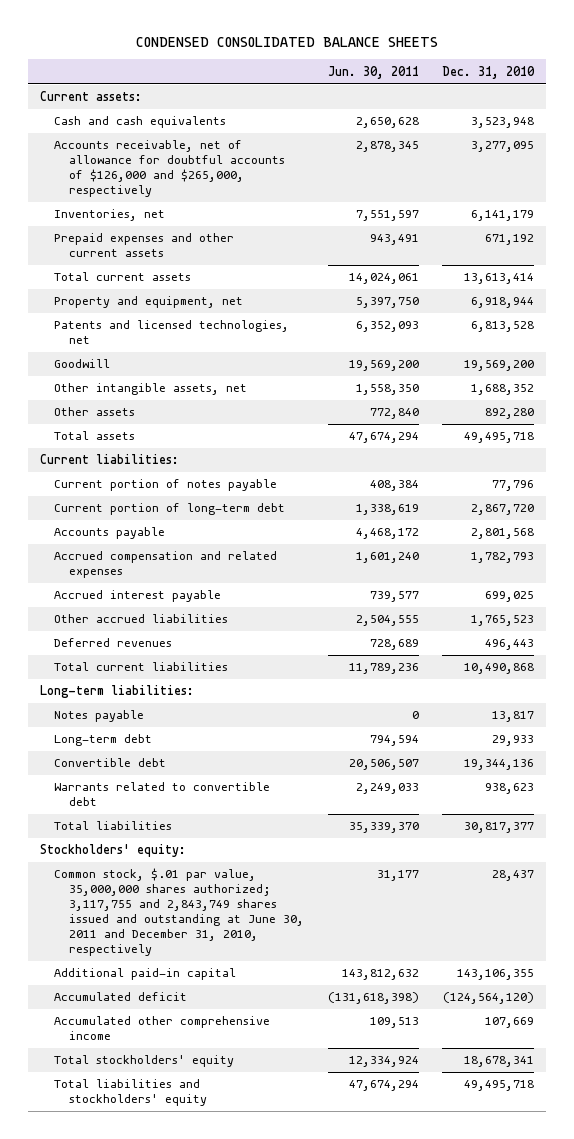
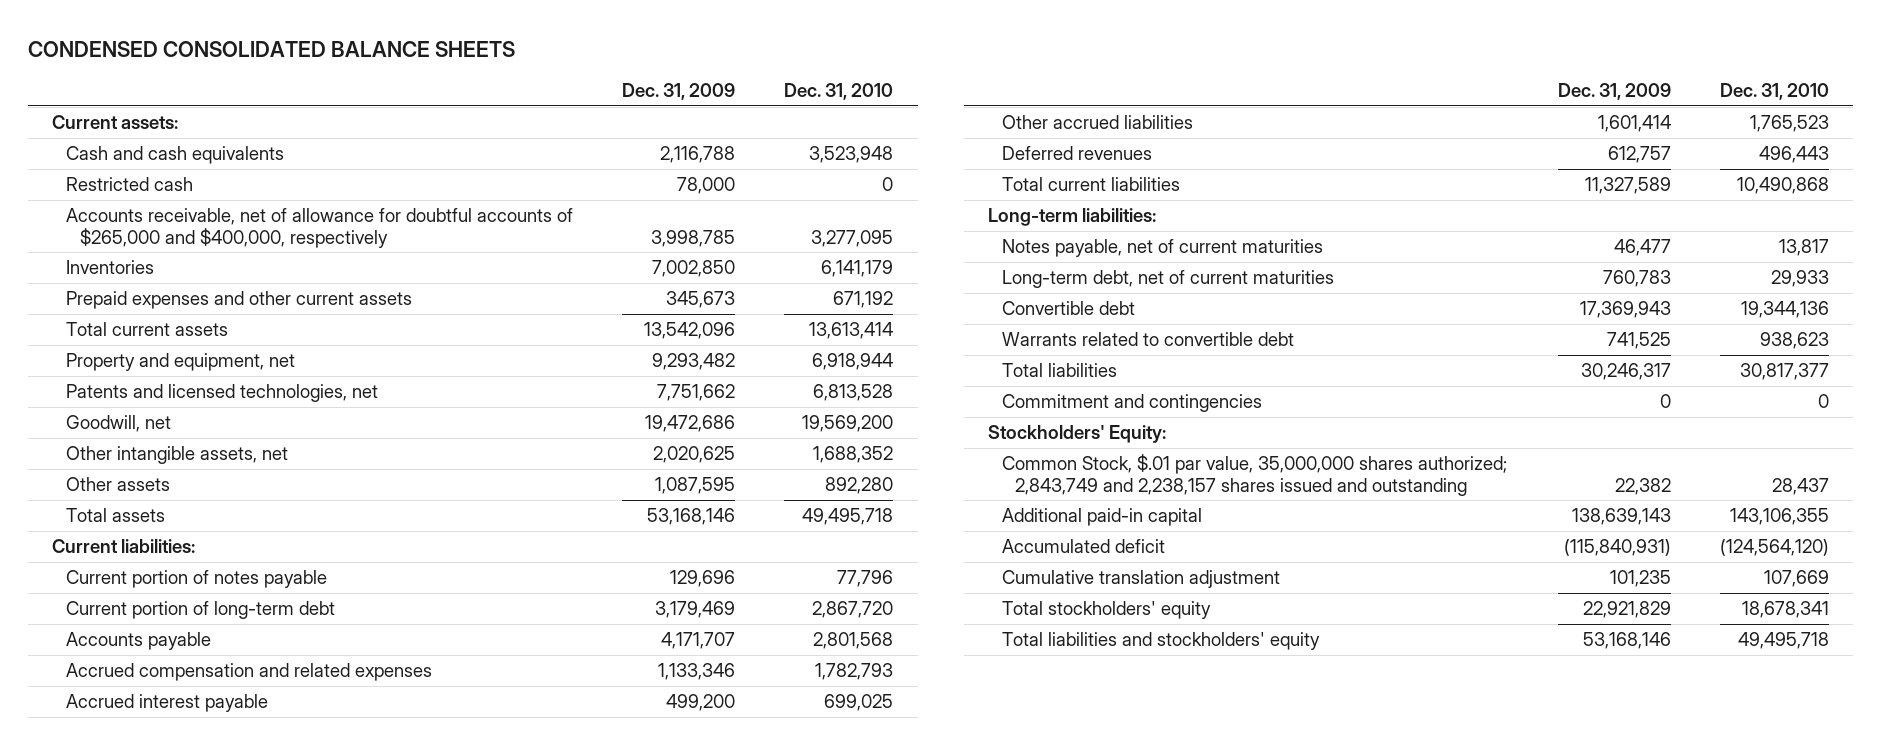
- | Jun. 30, 2011 | Dec. 31, 2010
+ | Dec. 31, 2009 | Dec. 31, 2010
- Accounts receivable, net of allowance for doubtful accounts of $126,000 and $265,000, respectively | 2,878,345 | 3,277,095
- Inventories, net | 7,551,597 | 6,141,179
+ Restricted cash | 78,000 | 0
+ Accounts receivable, net of allowance for doubtful accounts of $265,000 and $400,000, respectively | 3,998,785 | 3,277,095
+ Inventories | 7,002,850 | 6,141,179
- Goodwill | 19,569,200 | 19,569,200
+ Goodwill, net | 19,472,686 | 19,569,200
- Notes payable | 0 | 13,817
- Long-term debt | 794,594 | 29,933
+ Notes payable, net of current maturities | 46,477 | 13,817
+ Long-term debt, net of current maturities | 760,783 | 29,933
- Stockholders' equity:
- Common stock, $.01 par value, 35,000,000 shares authorized; 3,117,755 and 2,843,749 shares issued and outstanding at June 30, 2011 and December 31, 2010, respectively | 31,177 | 28,437
+ Commitment and contingencies | 0 | 0
+ Stockholders' Equity:
+ Common Stock, $.01 par value, 35,000,000 shares authorized; 2,843,749 and 2,238,157 shares issued and outstanding | 22,382 | 28,437
- Accumulated other comprehensive income | 109,513 | 107,669
+ Cumulative translation adjustment | 101,235 | 107,669

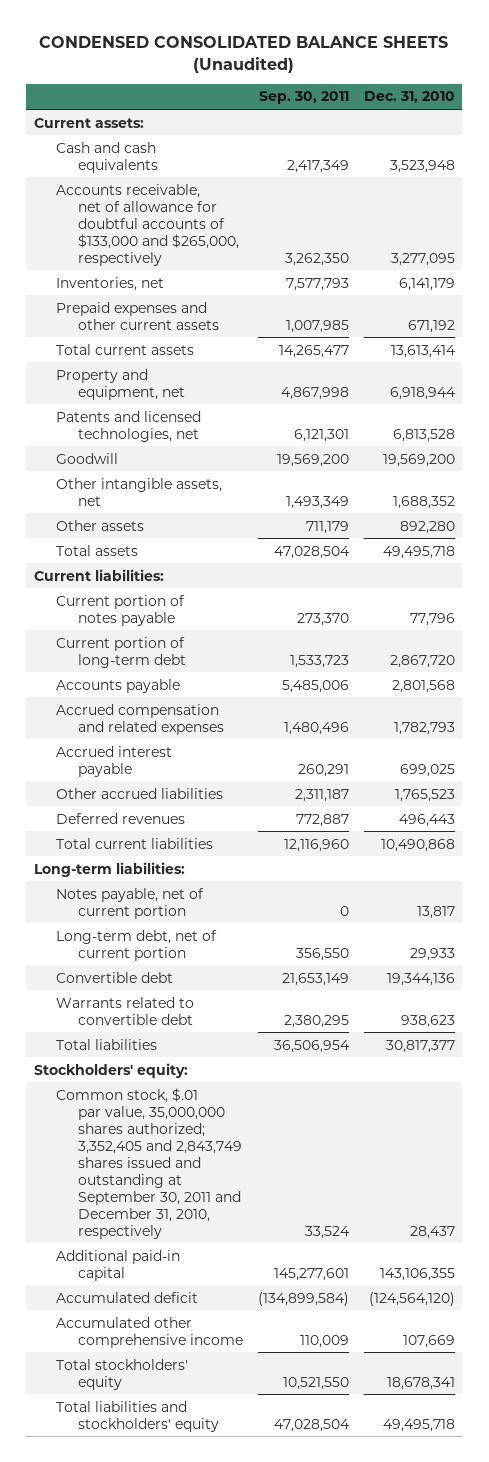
- CONDENSED CONSOLIDATED BALANCE SHEETS
+ CONDENSED CONSOLIDATED BALANCE SHEETS (Unaudited)
- | Dec. 31, 2009 | Dec. 31, 2010
+ | Sep. 30, 2011 | Dec. 31, 2010
- Restricted cash | 78,000 | 0
- Accounts receivable, net of allowance for doubtful accounts of $265,000 and $400,000, respectively | 3,998,785 | 3,277,095
- Inventories | 7,002,850 | 6,141,179
+ Accounts receivable, net of allowance for doubtful accounts of $133,000 and $265,000, respectively | 3,262,350 | 3,277,095
+ Inventories, net | 7,577,793 | 6,141,179
- Goodwill, net | 19,472,686 | 19,569,200
+ Goodwill | 19,569,200 | 19,569,200
- Notes payable, net of current maturities | 46,477 | 13,817
- Long-term debt, net of current maturities | 760,783 | 29,933
+ Notes payable, net of current portion | 0 | 13,817
+ Long-term debt, net of current portion | 356,550 | 29,933
- Commitment and contingencies | 0 | 0
- Stockholders' Equity:
- Common Stock, $.01 par value, 35,000,000 shares authorized; 2,843,749 and 2,238,157 shares issued and outstanding | 22,382 | 28,437
+ Stockholders' equity:
+ Common stock, $.01 par value, 35,000,000 shares authorized; 3,352,405 and 2,843,749 shares issued and outstanding at September 30, 2011 and December 31, 2010, respectively | 33,524 | 28,437
- Cumulative translation adjustment | 101,235 | 107,669
+ Accumulated other comprehensive income | 110,009 | 107,669

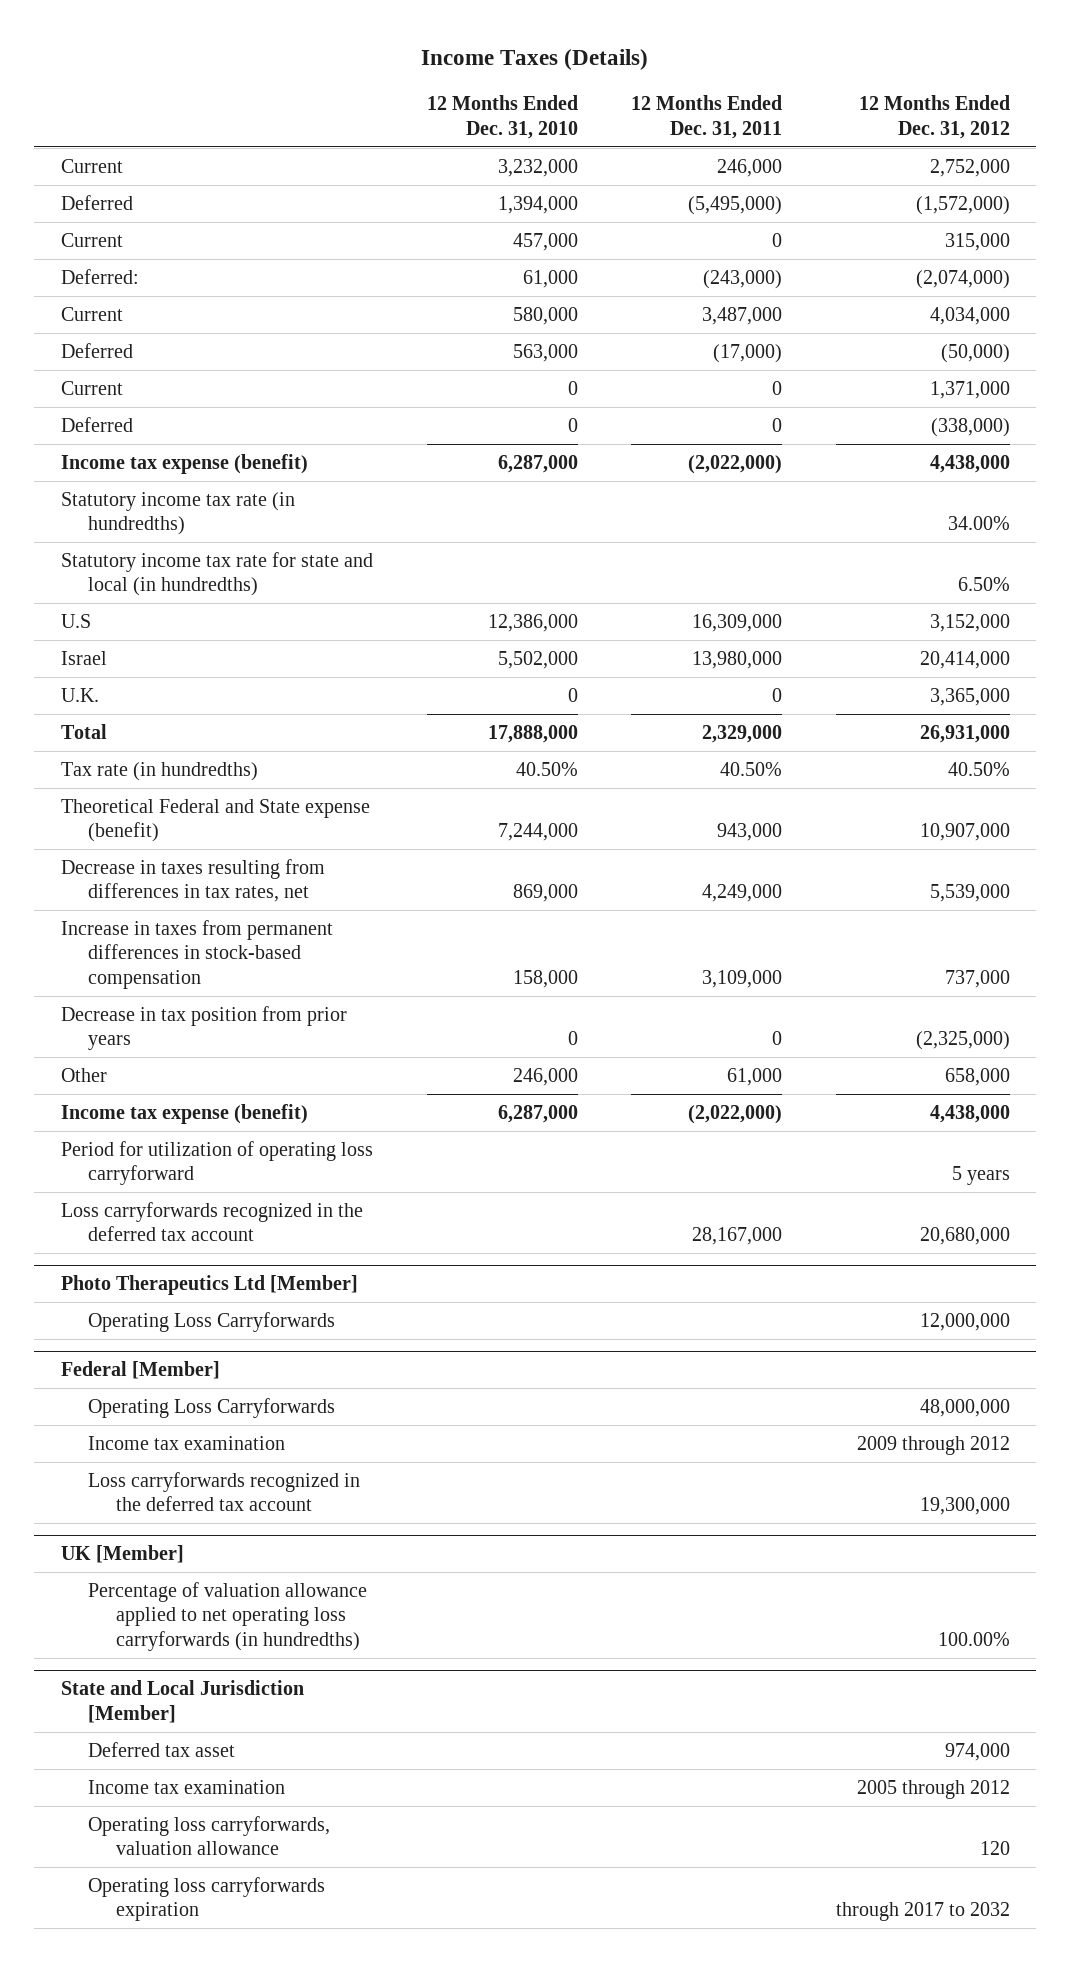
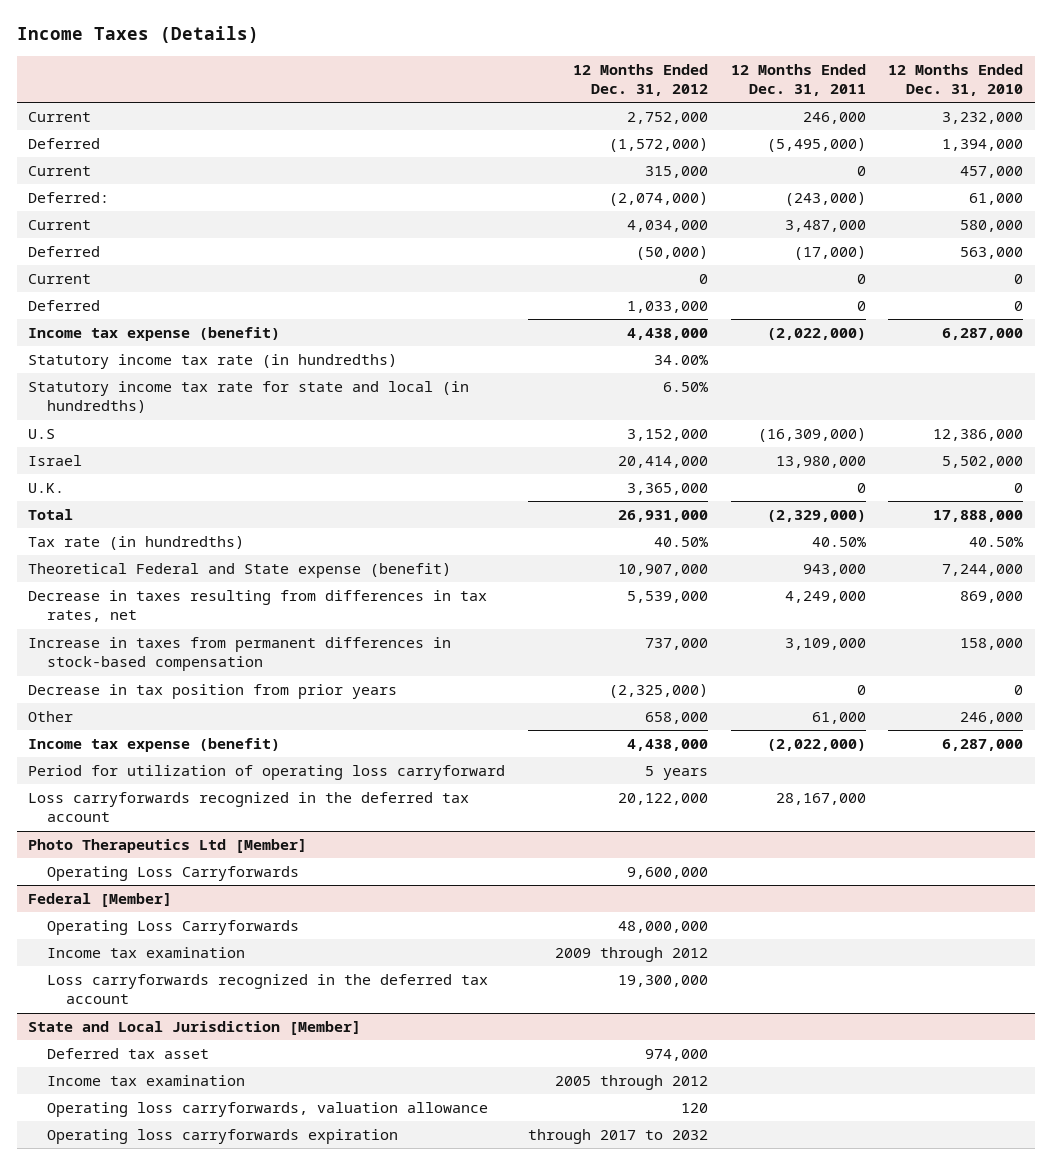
- | 12 Months Ended Dec. 31, 2010 | 12 Months Ended Dec. 31, 2011 | 12 Months Ended Dec. 31, 2012
+ | 12 Months Ended Dec. 31, 2012 | 12 Months Ended Dec. 31, 2011 | 12 Months Ended Dec. 31, 2010
- Current | 0 | 0 | 1,371,000
- Deferred | 0 | 0 | (338,000)
+ Current | 0 | 0 | 0
+ Deferred | 1,033,000 | 0 | 0
- U.S | 12,386,000 | 16,309,000 | 3,152,000
+ U.S | 3,152,000 | (16,309,000) | 12,386,000
- Total | 17,888,000 | 2,329,000 | 26,931,000
+ Total | 26,931,000 | (2,329,000) | 17,888,000
- Loss carryforwards recognized in the deferred tax account | | 28,167,000 | 20,680,000
+ Loss carryforwards recognized in the deferred tax account | 20,122,000 | 28,167,000 |
@ Photo Therapeutics Ltd [Member]
- Operating Loss Carryforwards | | | 12,000,000
+ Operating Loss Carryforwards | 9,600,000 | |
- UK [Member]
- Percentage of valuation allowance applied to net operating loss carryforwards (in hundredths) | | | 100.00%

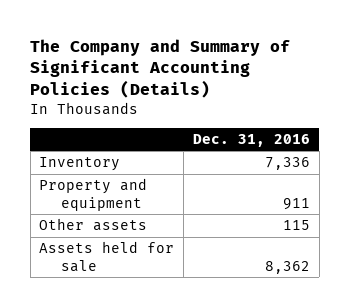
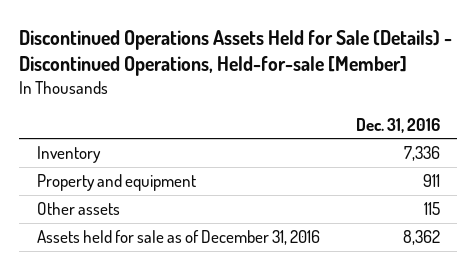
- The Company and Summary of Significant Accounting Policies (Details)
+ Discontinued Operations Assets Held for Sale (Details) - Discontinued Operations, Held-for-sale [Member]
- Assets held for sale | 8,362
+ Assets held for sale as of December 31, 2016 | 8,362

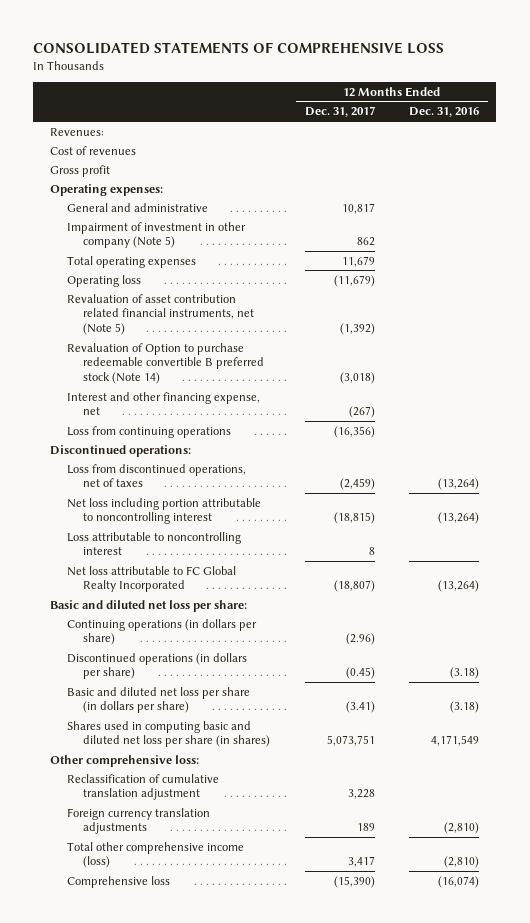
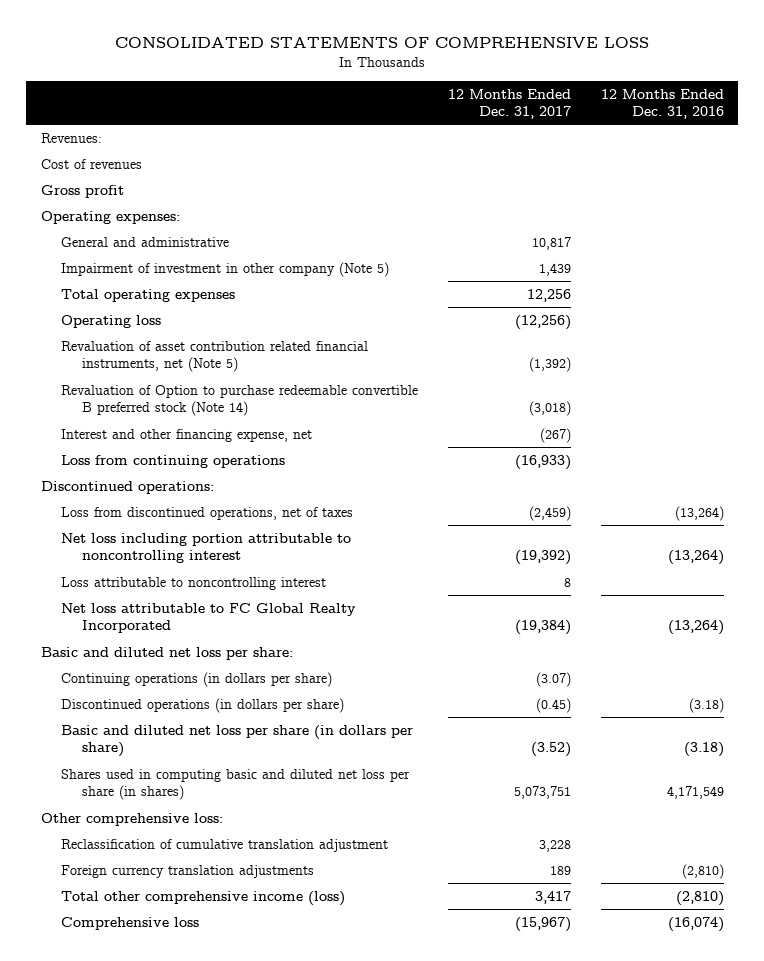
- Impairment of investment in other company (Note 5) | 862 |
- Total operating expenses | 11,679 |
- Operating loss | (11,679) |
+ Impairment of investment in other company (Note 5) | 1,439 |
+ Total operating expenses | 12,256 |
+ Operating loss | (12,256) |
- Loss from continuing operations | (16,356) |
+ Loss from continuing operations | (16,933) |
- Net loss including portion attributable to noncontrolling interest | (18,815) | (13,264)
+ Net loss including portion attributable to noncontrolling interest | (19,392) | (13,264)
- Net loss attributable to FC Global Realty Incorporated | (18,807) | (13,264)
+ Net loss attributable to FC Global Realty Incorporated | (19,384) | (13,264)
- Continuing operations (in dollars per share) | (2.96) |
+ Continuing operations (in dollars per share) | (3.07) |
- Basic and diluted net loss per share (in dollars per share) | (3.41) | (3.18)
+ Basic and diluted net loss per share (in dollars per share) | (3.52) | (3.18)
- Comprehensive loss | (15,390) | (16,074)
+ Comprehensive loss | (15,967) | (16,074)

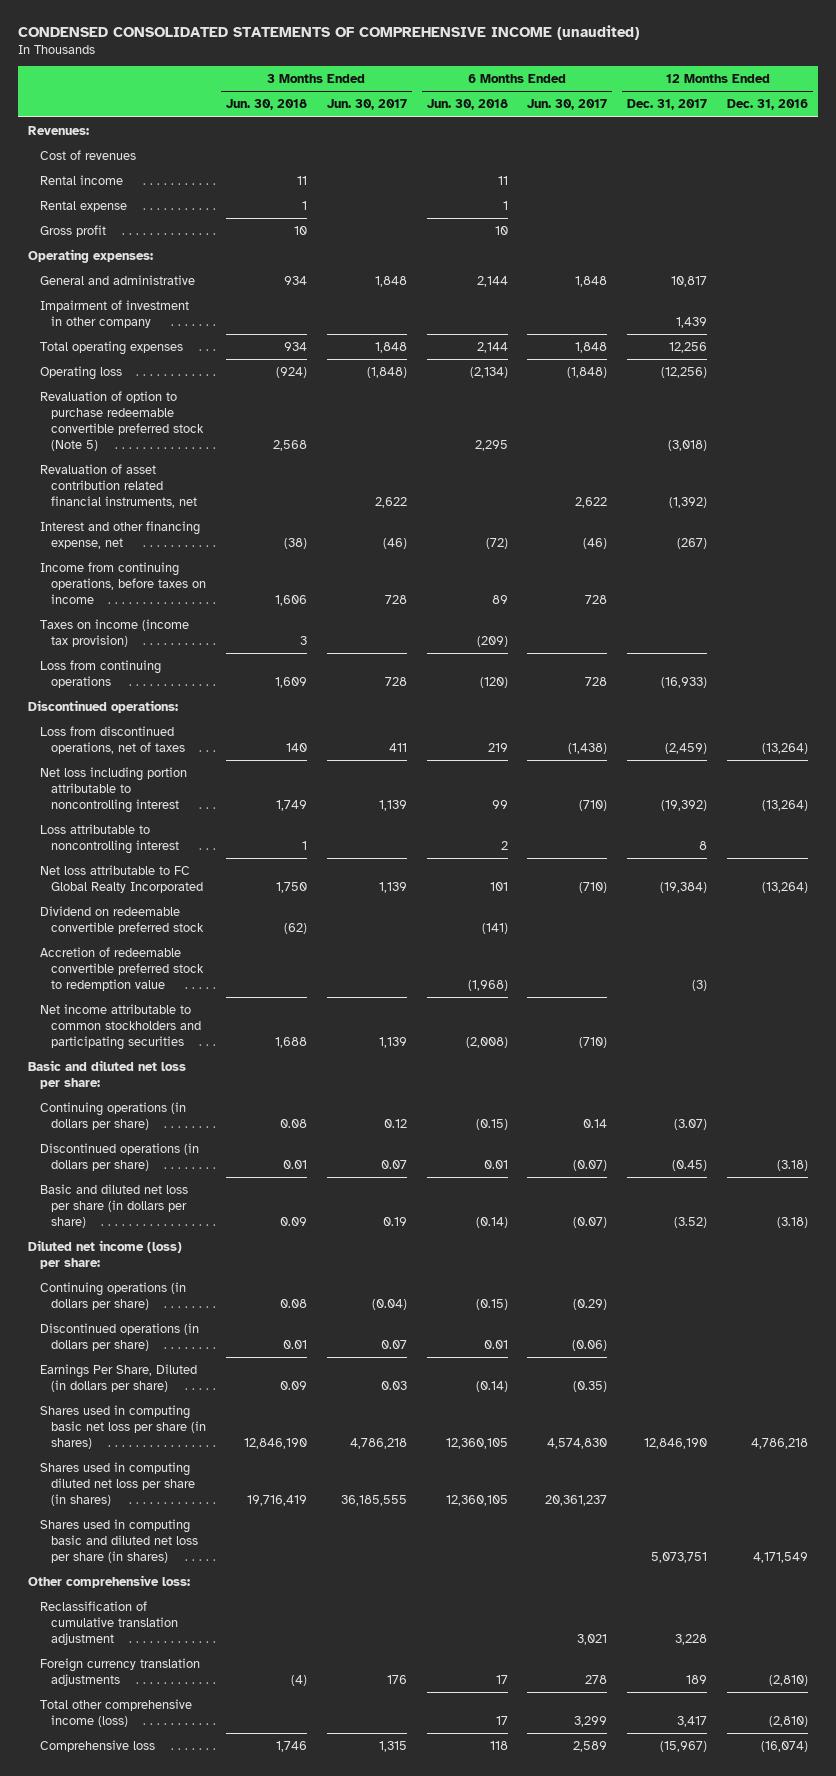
- CONSOLIDATED STATEMENTS OF COMPREHENSIVE LOSS
+ CONDENSED CONSOLIDATED STATEMENTS OF COMPREHENSIVE INCOME (unaudited)
- | 12 Months Ended Dec. 31, 2017 | 12 Months Ended Dec. 31, 2016
+ | 3 Months Ended Jun. 30, 2018 | 3 Months Ended Jun. 30, 2017 | 6 Months Ended Jun. 30, 2018 | 6 Months Ended Jun. 30, 2017 | 12 Months Ended Dec. 31, 2017 | 12 Months Ended Dec. 31, 2016
+ Rental income | 11 | | 11 | | |
+ Rental expense | 1 | | 1 | | |
- Impairment of investment in other company (Note 5) | 1,439 |
+ Impairment of investment in other company | | | | | 1,439 |
- Revaluation of asset contribution related financial instruments, net (Note 5) | (1,392) |
- Revaluation of Option to purchase redeemable convertible B preferred stock (Note 14) | (3,018) |
+ Revaluation of option to purchase redeemable convertible preferred stock (Note 5) | 2,568 | | 2,295 | | (3,018) |
+ Revaluation of asset contribution related financial instruments, net | | 2,622 | | 2,622 | (1,392) |
+ Income from continuing operations, before taxes on income | 1,606 | 728 | 89 | 728 | |
+ Taxes on income (income tax provision) | 3 | | (209) | | |
+ Dividend on redeemable convertible preferred stock | (62) | | (141) | | |
+ Accretion of redeemable convertible preferred stock to redemption value | | | (1,968) | | (3) |
+ Net income attributable to common stockholders and participating securities | 1,688 | 1,139 | (2,008) | (710) | |
+ Diluted net income (loss) per share:
+ Continuing operations (in dollars per share) | 0.08 | (0.04) | (0.15) | (0.29) | |
+ Discontinued operations (in dollars per share) | 0.01 | 0.07 | 0.01 | (0.06) | |
+ Earnings Per Share, Diluted (in dollars per share) | 0.09 | 0.03 | (0.14) | (0.35) | |
+ Shares used in computing basic net loss per share (in shares) | 12,846,190 | 4,786,218 | 12,360,105 | 4,574,830 | 12,846,190 | 4,786,218
+ Shares used in computing diluted net loss per share (in shares) | 19,716,419 | 36,185,555 | 12,360,105 | 20,361,237 | |

